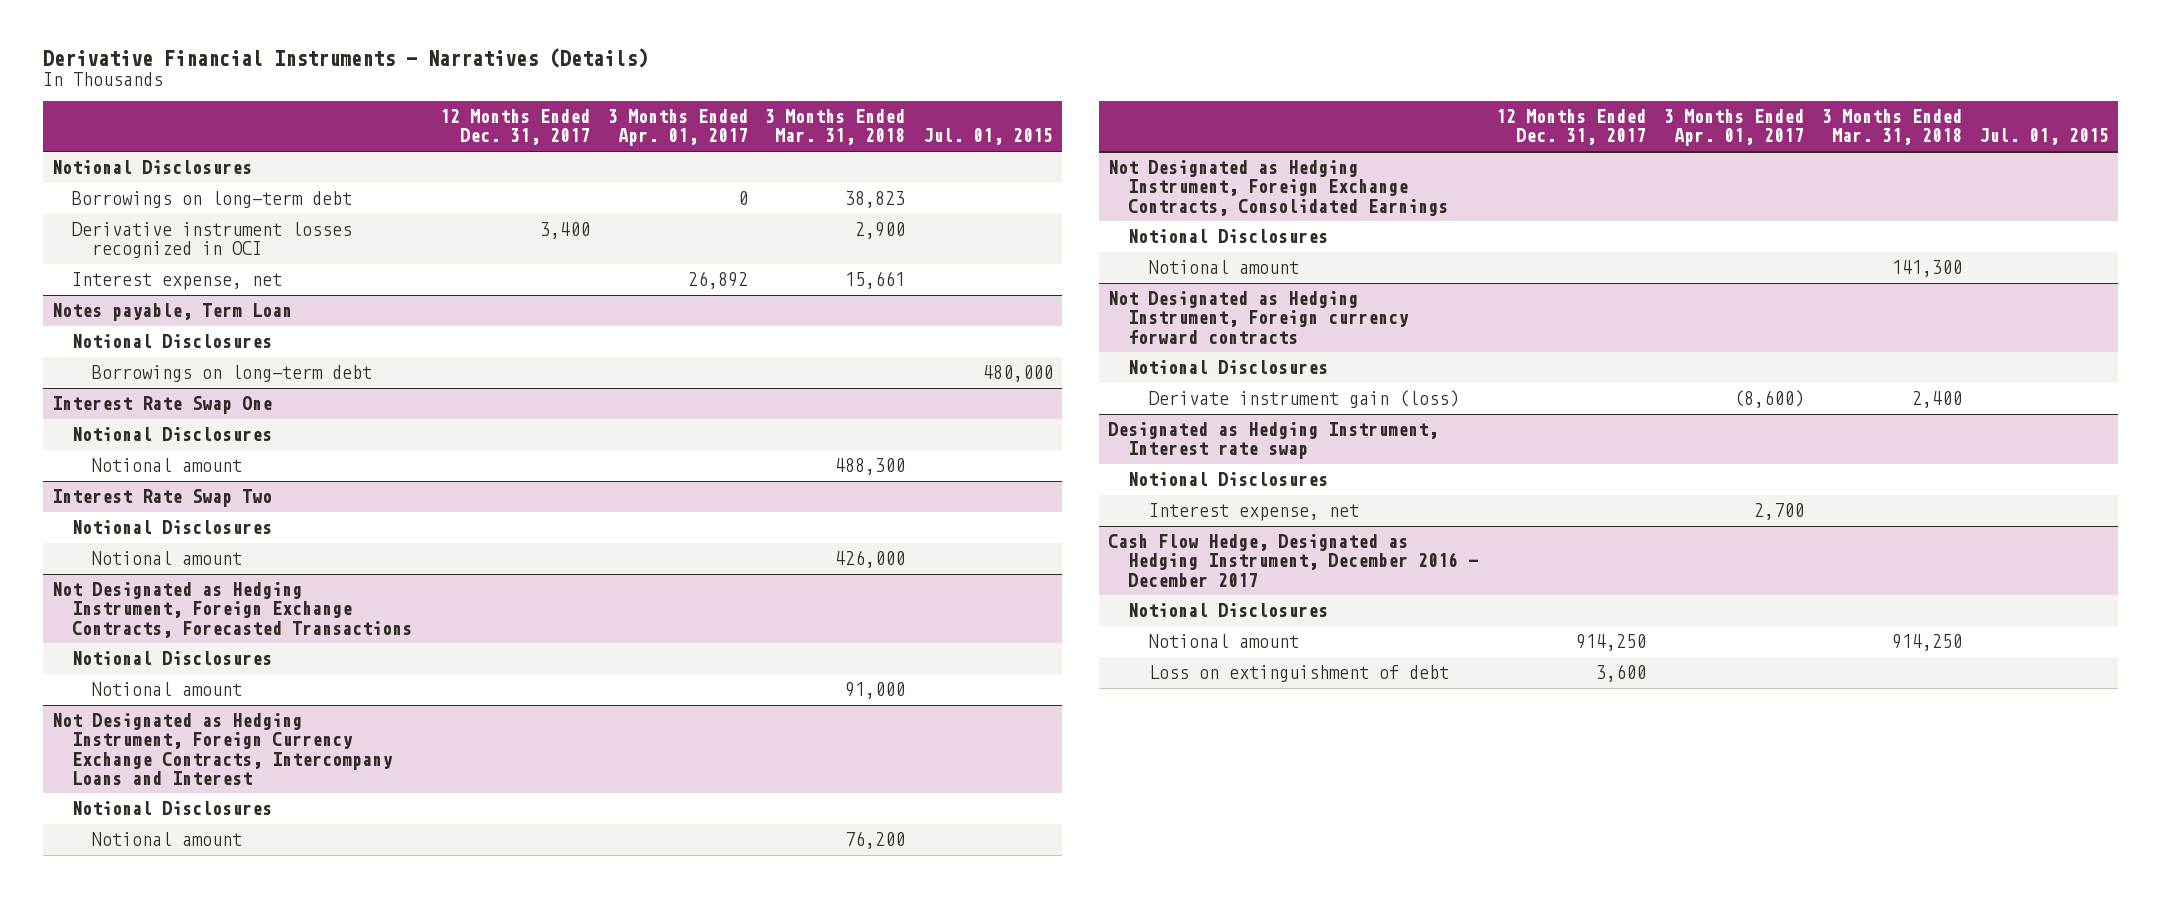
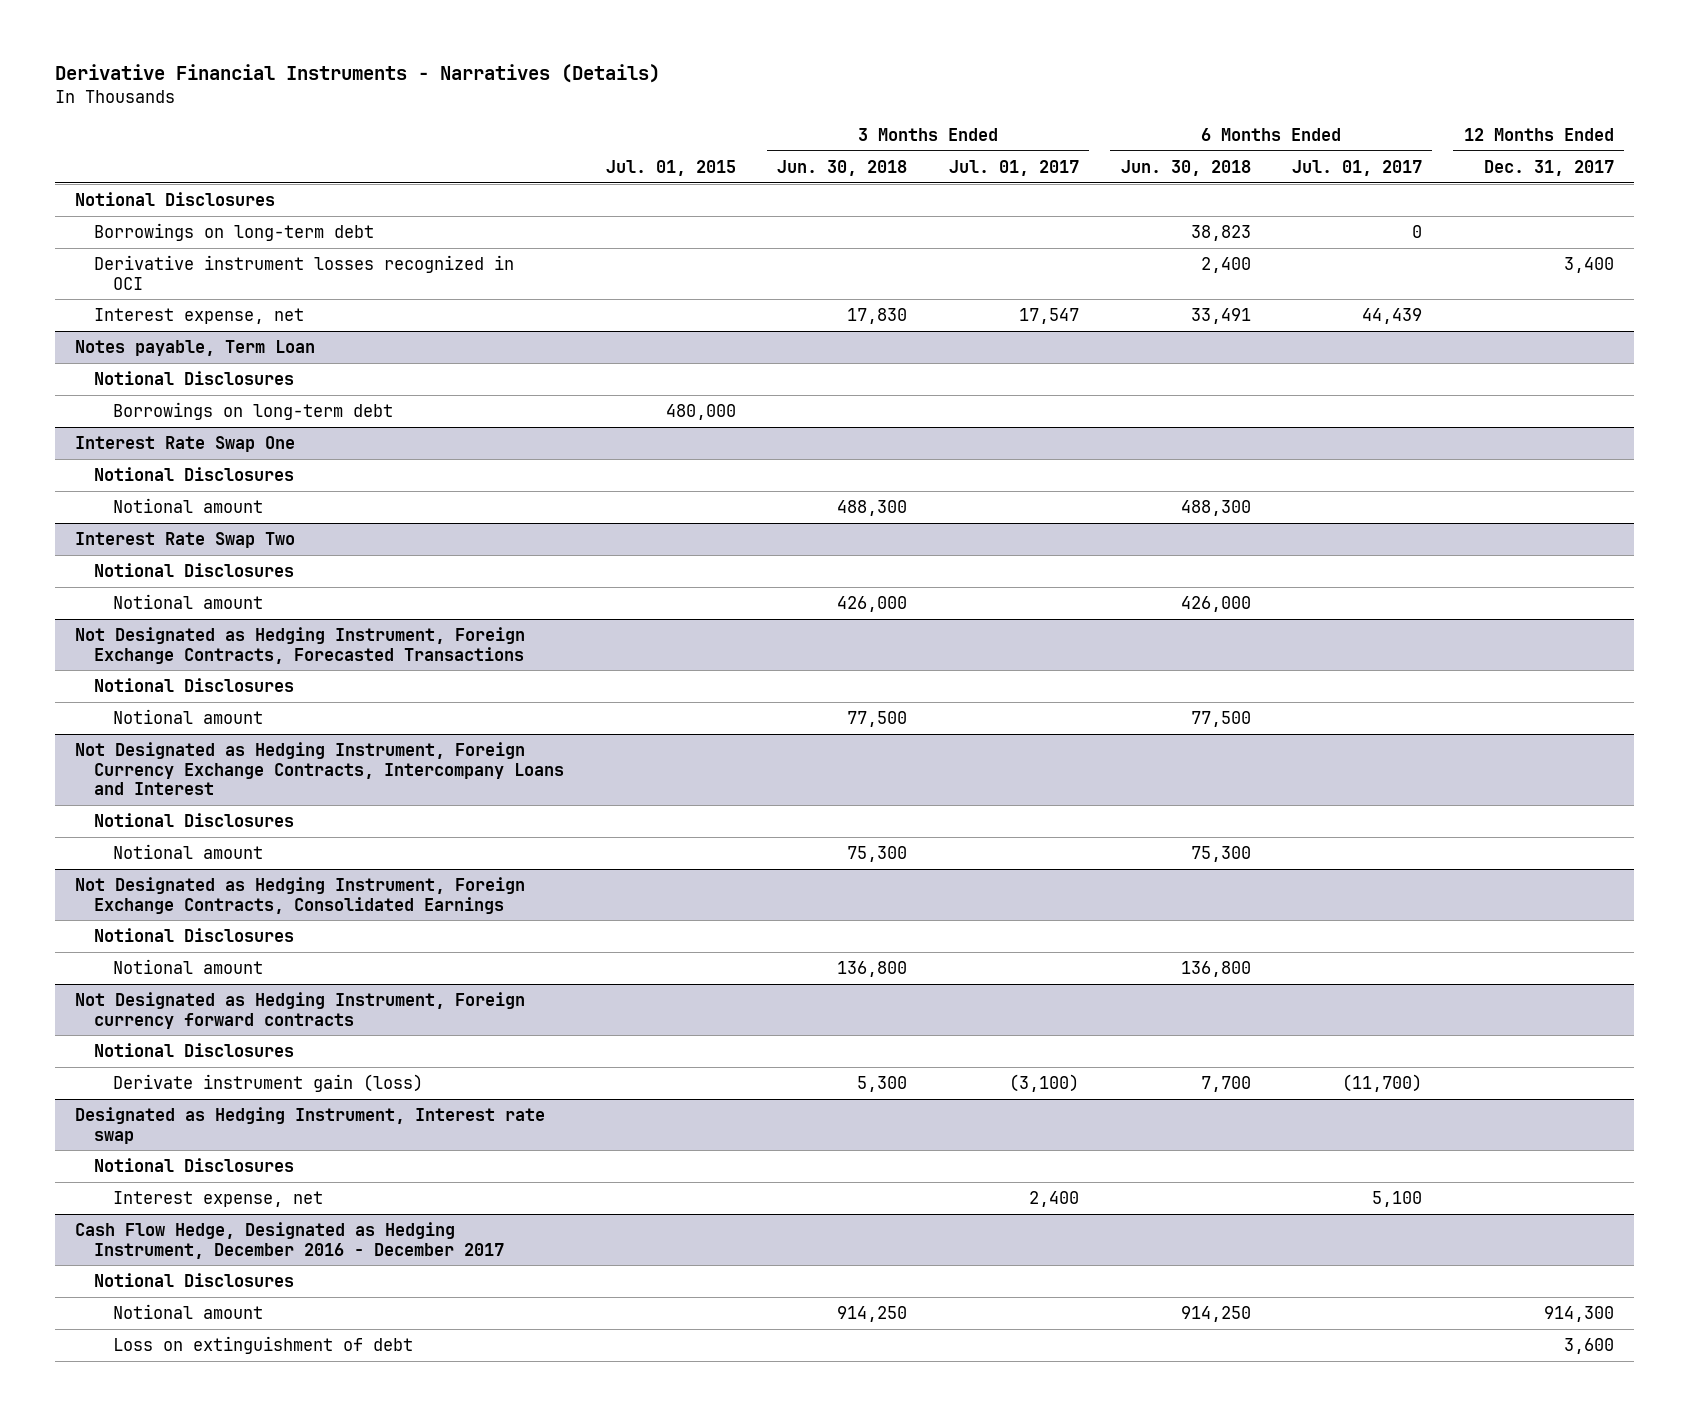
- | 12 Months Ended Dec. 31, 2017 | 3 Months Ended Apr. 01, 2017 | 3 Months Ended Mar. 31, 2018 | Jul. 01, 2015
+ | Jul. 01, 2015 | 3 Months Ended Jun. 30, 2018 | 3 Months Ended Jul. 01, 2017 | 6 Months Ended Jun. 30, 2018 | 6 Months Ended Jul. 01, 2017 | 12 Months Ended Dec. 31, 2017
@ Cash Flow Hedge, Designated as Hedging Instrument, December 2016 - December 2017
- Notional amount | 914,250 | | 914,250 |
+ Notional amount | | 914,250 | | 914,250 | | 914,300

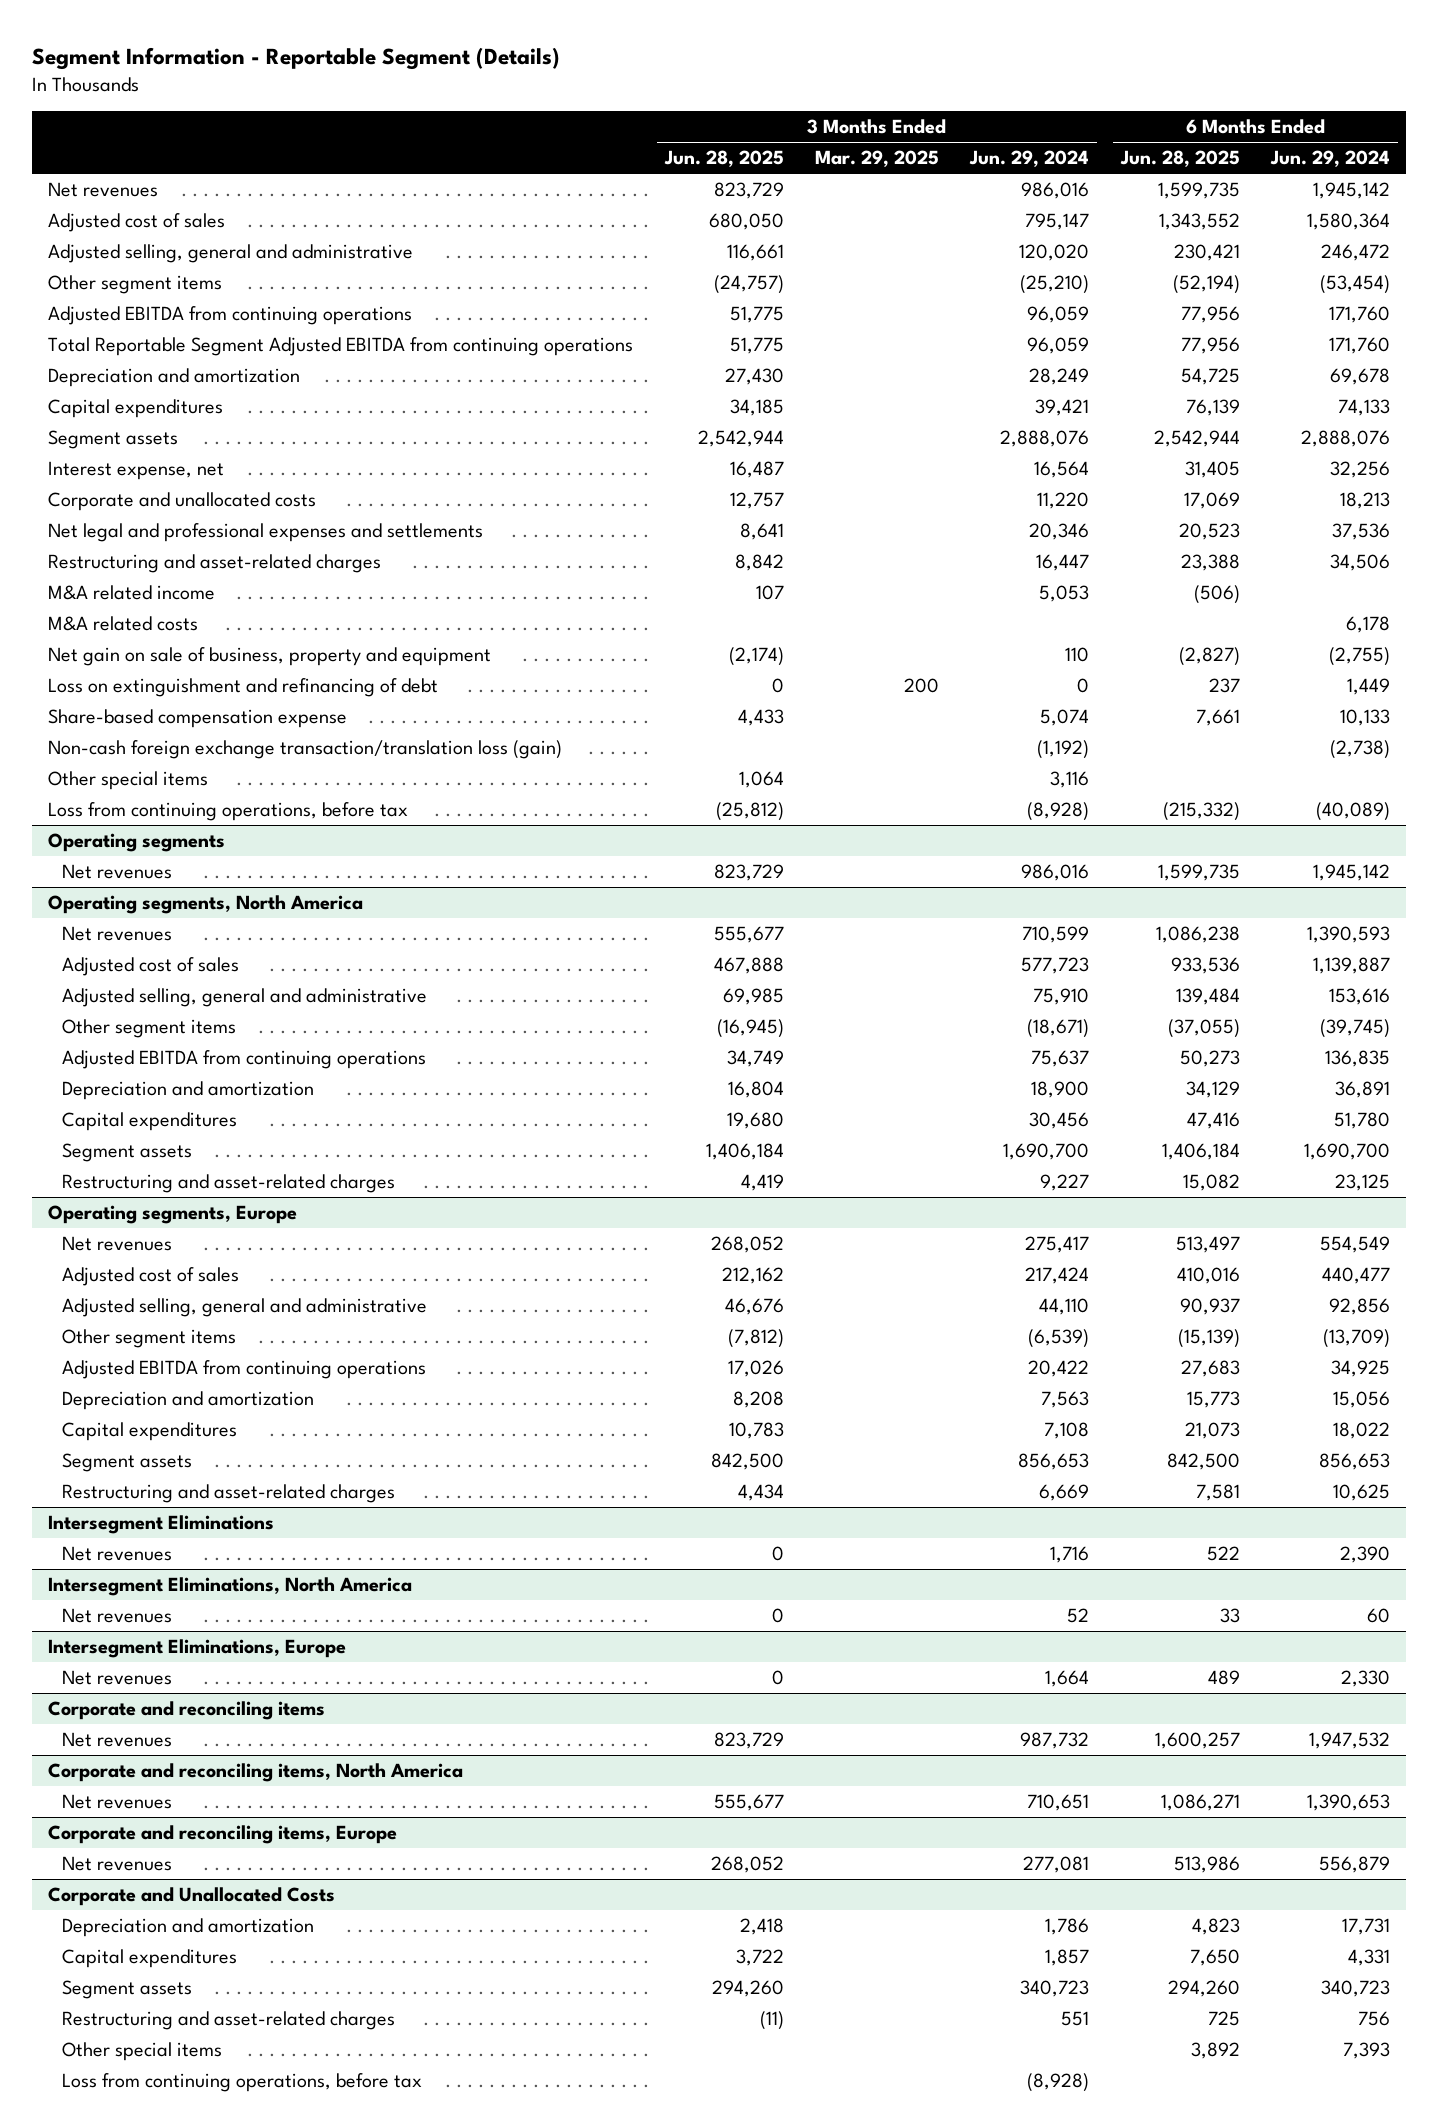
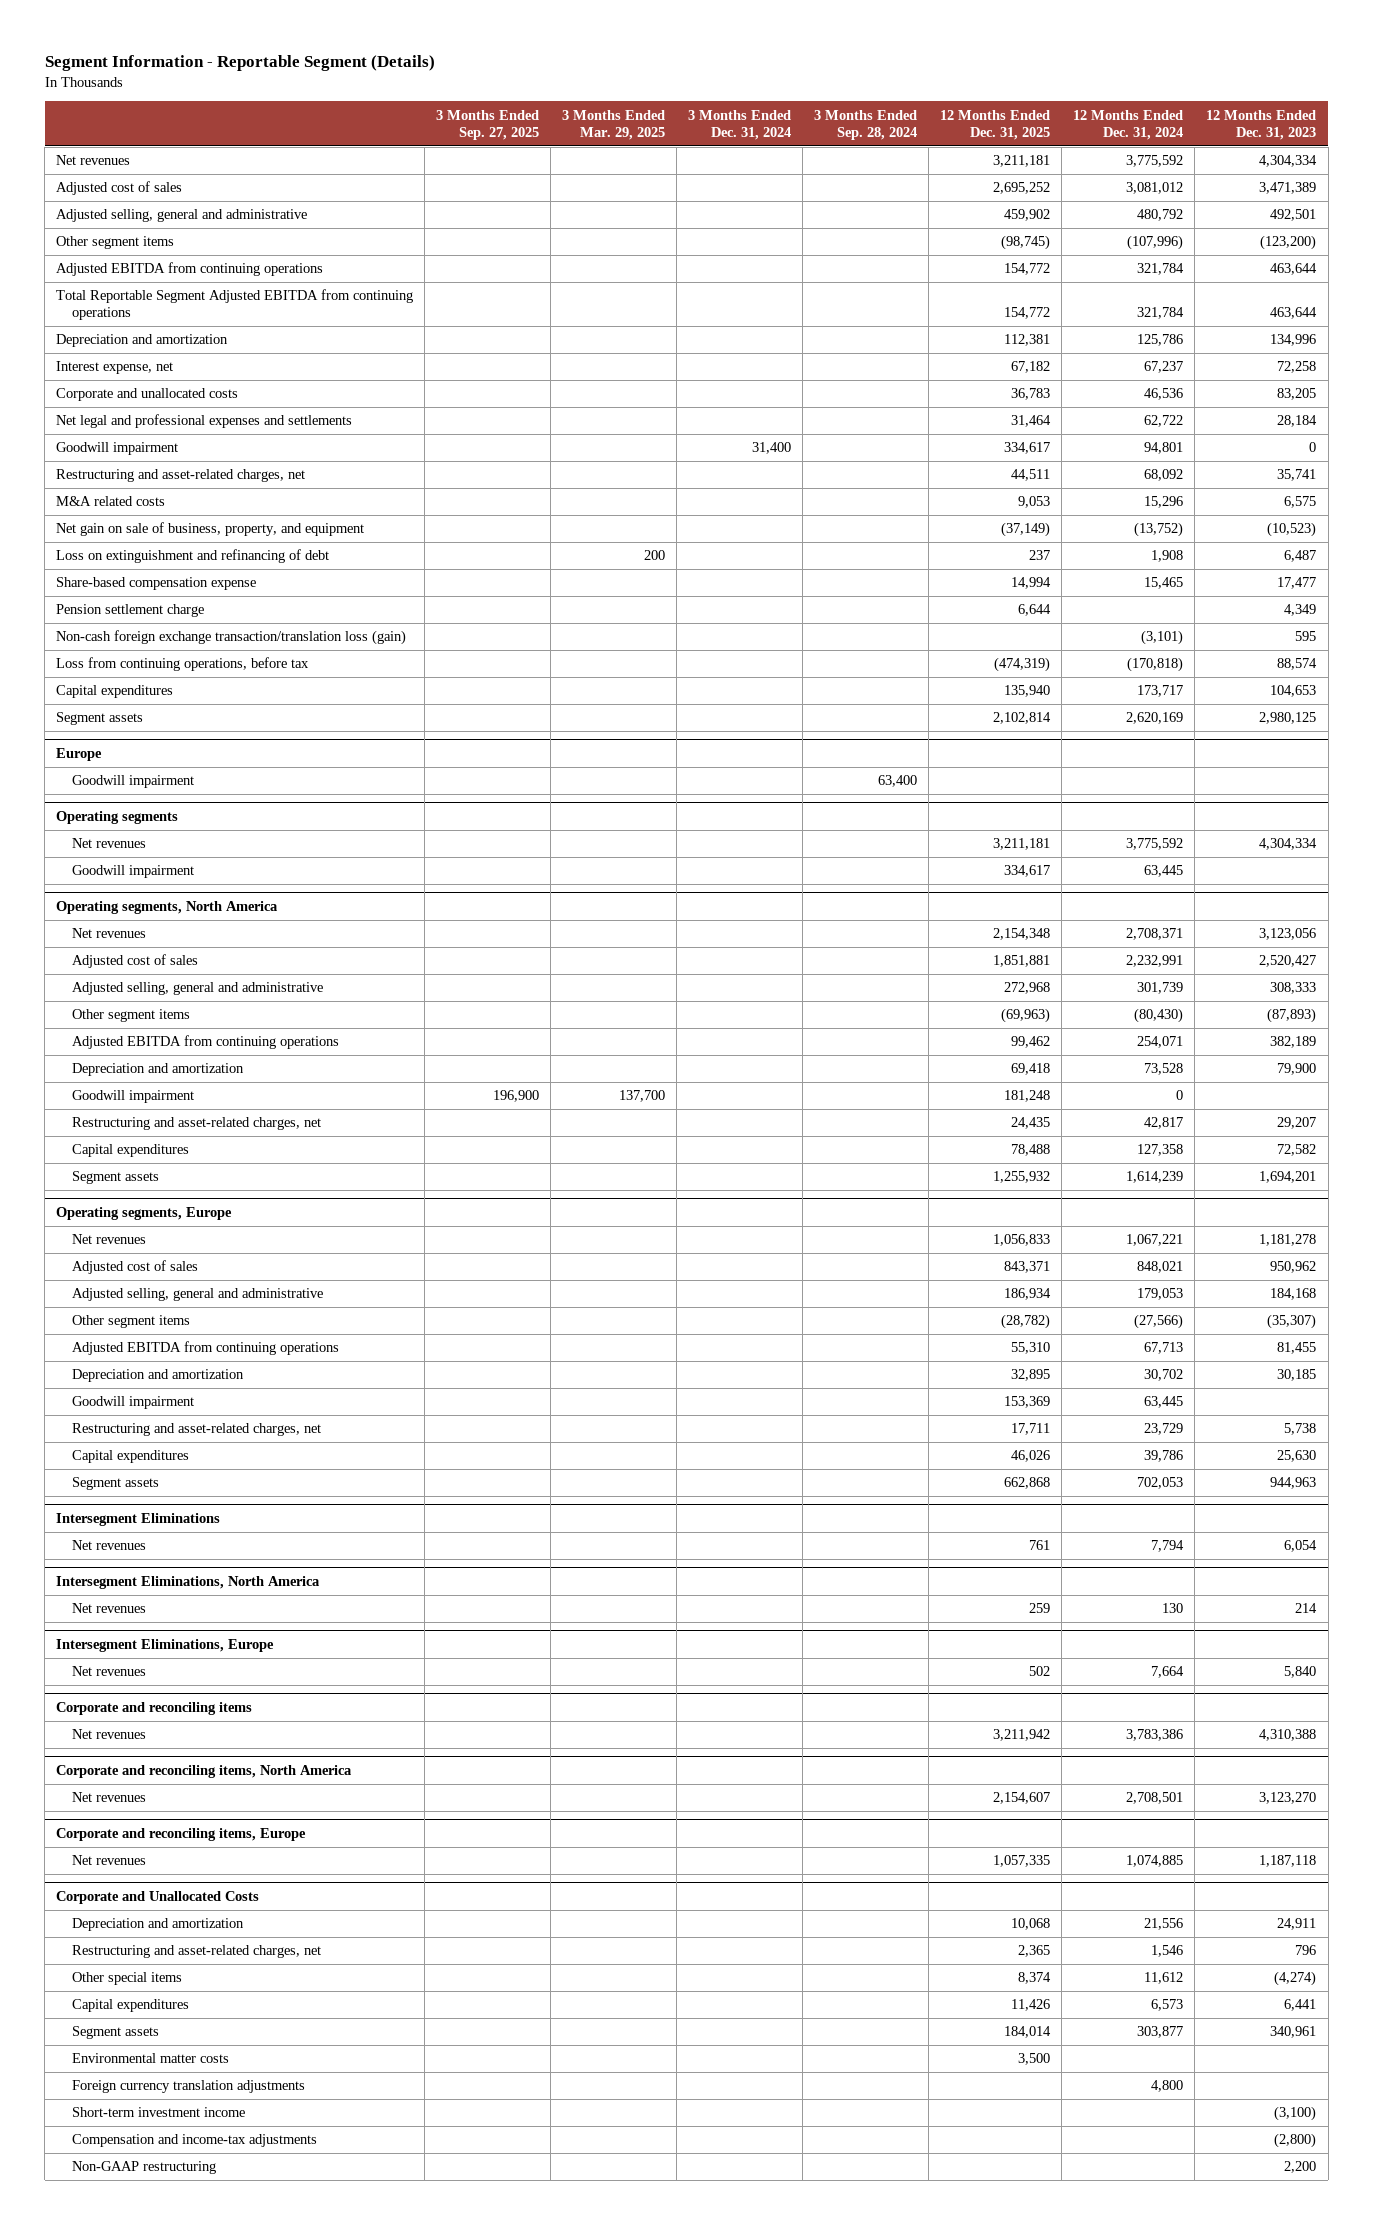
- | 3 Months Ended Jun. 28, 2025 | 3 Months Ended Mar. 29, 2025 | 3 Months Ended Jun. 29, 2024 | 6 Months Ended Jun. 28, 2025 | 6 Months Ended Jun. 29, 2024
+ | 3 Months Ended Sep. 27, 2025 | 3 Months Ended Mar. 29, 2025 | 3 Months Ended Dec. 31, 2024 | 3 Months Ended Sep. 28, 2024 | 12 Months Ended Dec. 31, 2025 | 12 Months Ended Dec. 31, 2024 | 12 Months Ended Dec. 31, 2023
- Restructuring and asset-related charges | 8,842 | | 16,447 | 23,388 | 34,506
- M&A related income | 107 | | 5,053 | (506) |
+ Goodwill impairment | | | 31,400 | | 334,617 | 94,801 | 0
+ Restructuring and asset-related charges, net | | | | | 44,511 | 68,092 | 35,741
- Net gain on sale of business, property and equipment | (2,174) | | 110 | (2,827) | (2,755)
+ Net gain on sale of business, property, and equipment | | | | | (37,149) | (13,752) | (10,523)
+ Pension settlement charge | | | | | 6,644 | | 4,349
- Other special items | 1,064 | | 3,116 | |
moved down: Capital expenditures | | | | | 135,940 | 173,717 | 104,653
moved down: Segment assets | | | | | 2,102,814 | 2,620,169 | 2,980,125
+ Europe
+ Goodwill impairment | | | | 63,400 | | |
@ Operating segments
+ Goodwill impairment | | | | | 334,617 | 63,445 |
@ Operating segments, North America
+ Goodwill impairment | 196,900 | 137,700 | | | 181,248 | 0 |
+ Restructuring and asset-related charges, net | | | | | 24,435 | 42,817 | 29,207
- Restructuring and asset-related charges | 4,419 | | 9,227 | 15,082 | 23,125
@ Operating segments, Europe
+ Goodwill impairment | | | | | 153,369 | 63,445 |
+ Restructuring and asset-related charges, net | | | | | 17,711 | 23,729 | 5,738
- Restructuring and asset-related charges | 4,434 | | 6,669 | 7,581 | 10,625
@ Corporate and Unallocated Costs
+ Restructuring and asset-related charges, net | | | | | 2,365 | 1,546 | 796
moved up: Other special items | | | | | 8,374 | 11,612 | (4,274)
- Restructuring and asset-related charges | (11) | | 551 | 725 | 756
- Loss from continuing operations, before tax | | | (8,928) | |
+ Environmental matter costs | | | | | 3,500 | |
+ Foreign currency translation adjustments | | | | | | 4,800 |
+ Short-term investment income | | | | | | | (3,100)
+ Compensation and income-tax adjustments | | | | | | | (2,800)
+ Non-GAAP restructuring | | | | | | | 2,200

